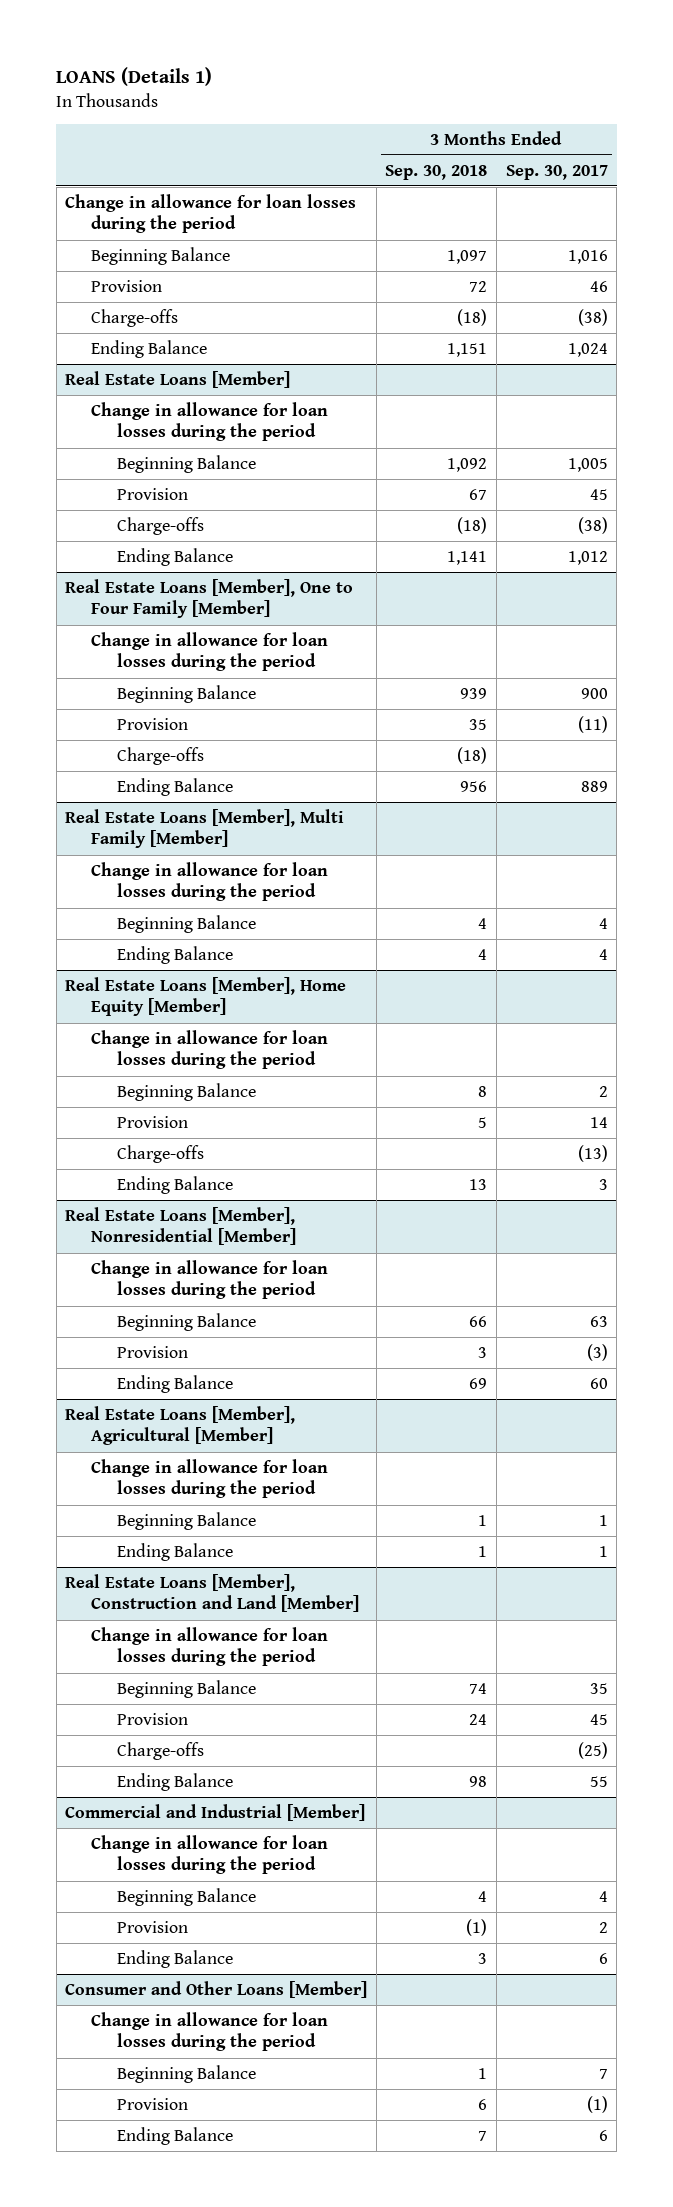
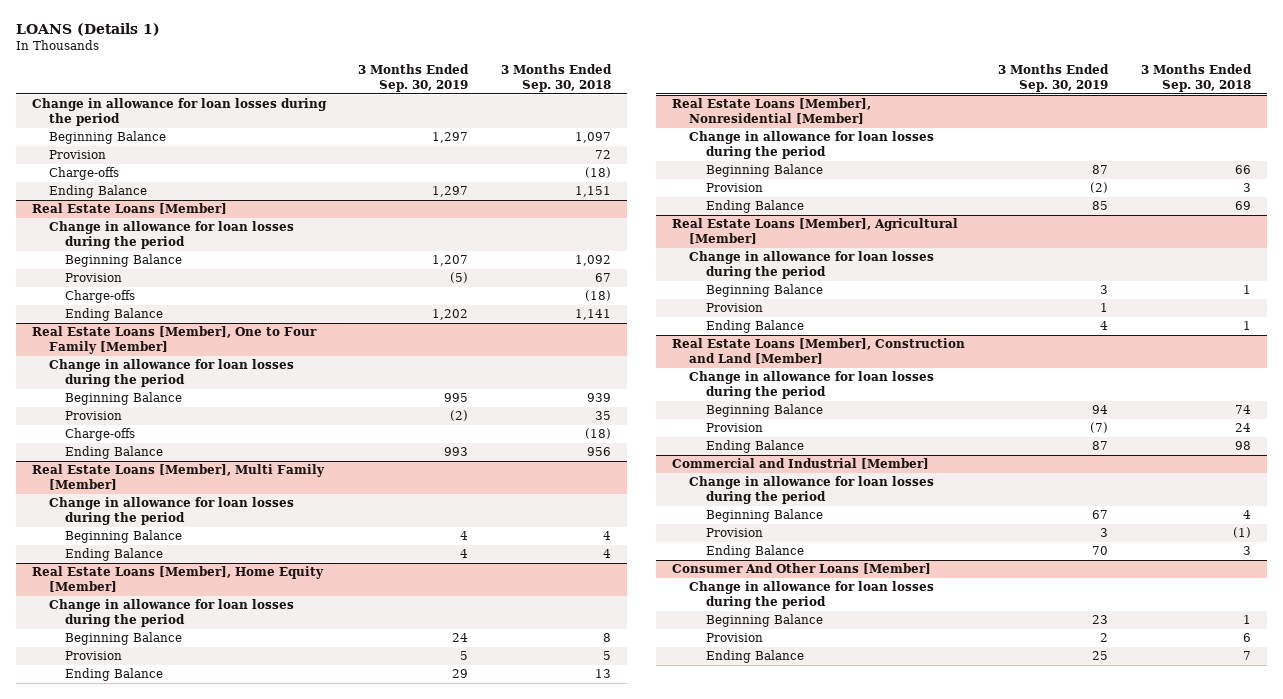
- | 3 Months Ended Sep. 30, 2018 | 3 Months Ended Sep. 30, 2017
+ | 3 Months Ended Sep. 30, 2019 | 3 Months Ended Sep. 30, 2018
@ Real Estate Loans [Member], Home Equity [Member]
- Charge-offs | | (13)
@ Real Estate Loans [Member], Agricultural [Member]
+ Provision | 1 |
@ Real Estate Loans [Member], Construction and Land [Member]
- Charge-offs | | (25)
- Consumer and Other Loans [Member]
+ Consumer And Other Loans [Member]

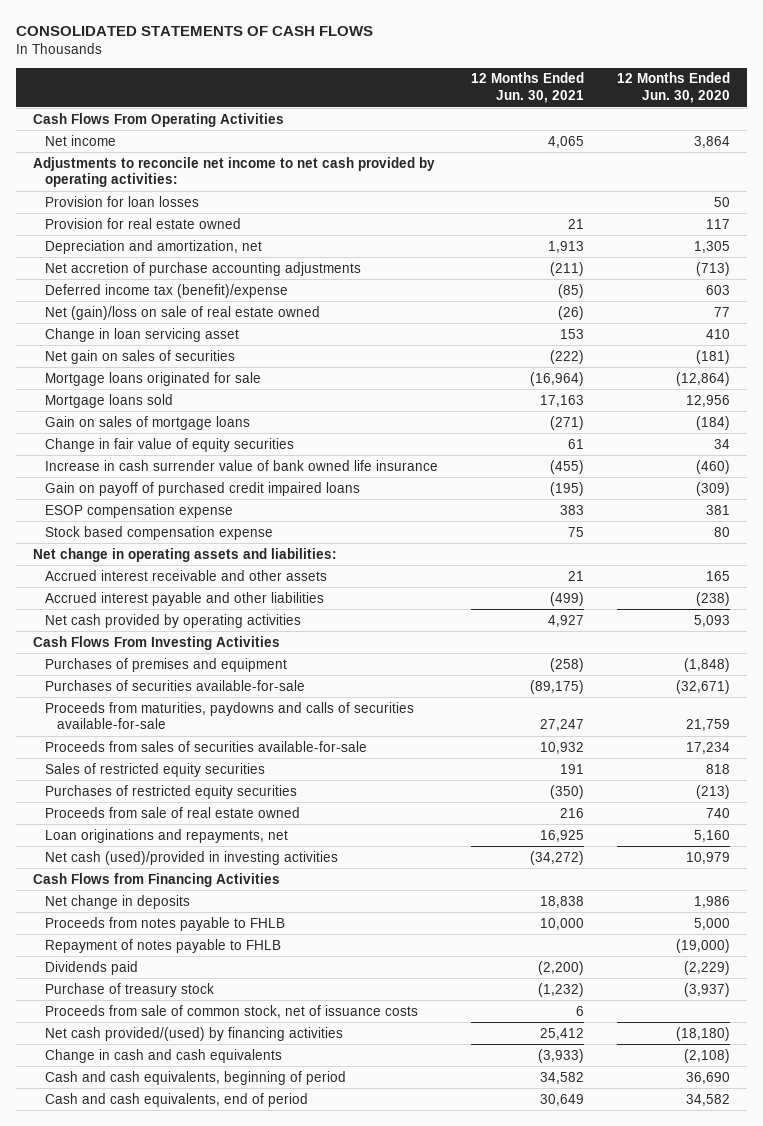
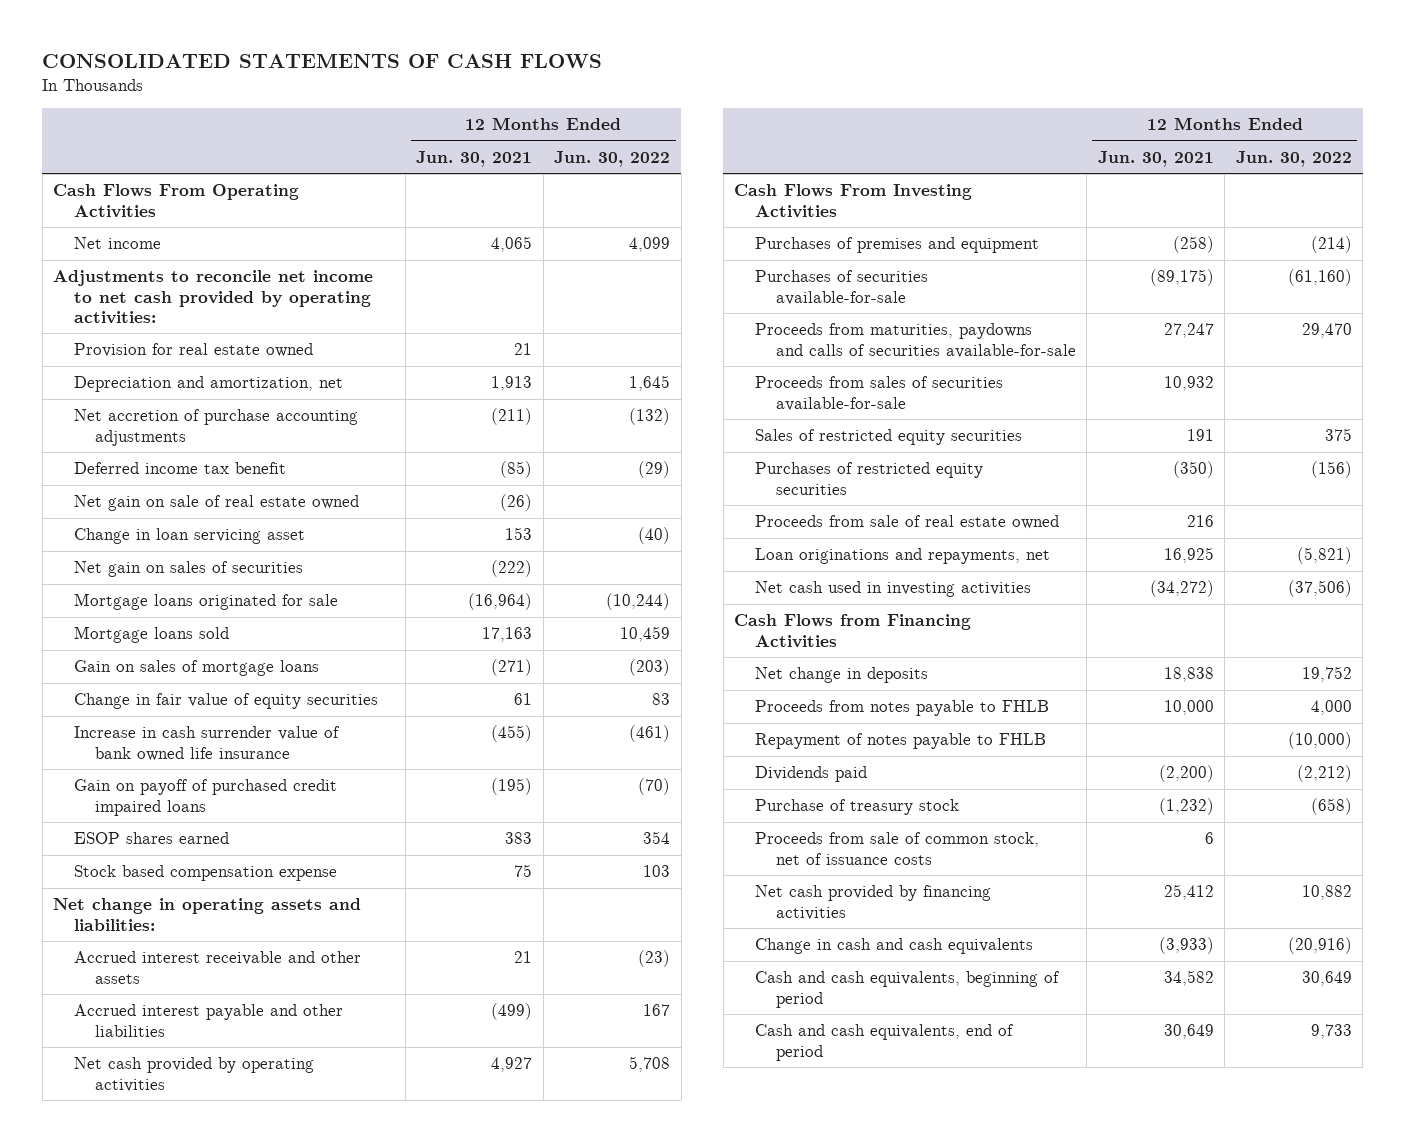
- | 12 Months Ended Jun. 30, 2021 | 12 Months Ended Jun. 30, 2020
+ | 12 Months Ended Jun. 30, 2021 | 12 Months Ended Jun. 30, 2022
- Provision for loan losses | | 50
- Deferred income tax (benefit)/expense | (85) | 603
- Net (gain)/loss on sale of real estate owned | (26) | 77
+ Deferred income tax benefit | (85) | (29)
+ Net gain on sale of real estate owned | (26) |
- ESOP compensation expense | 383 | 381
+ ESOP shares earned | 383 | 354
- Net cash (used)/provided in investing activities | (34,272) | 10,979
+ Net cash used in investing activities | (34,272) | (37,506)
- Net cash provided/(used) by financing activities | 25,412 | (18,180)
+ Net cash provided by financing activities | 25,412 | 10,882

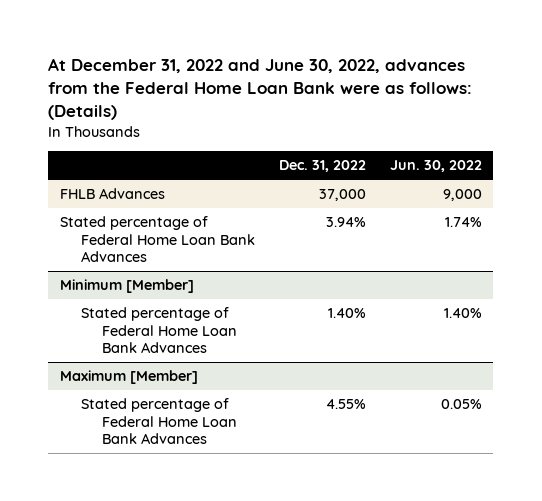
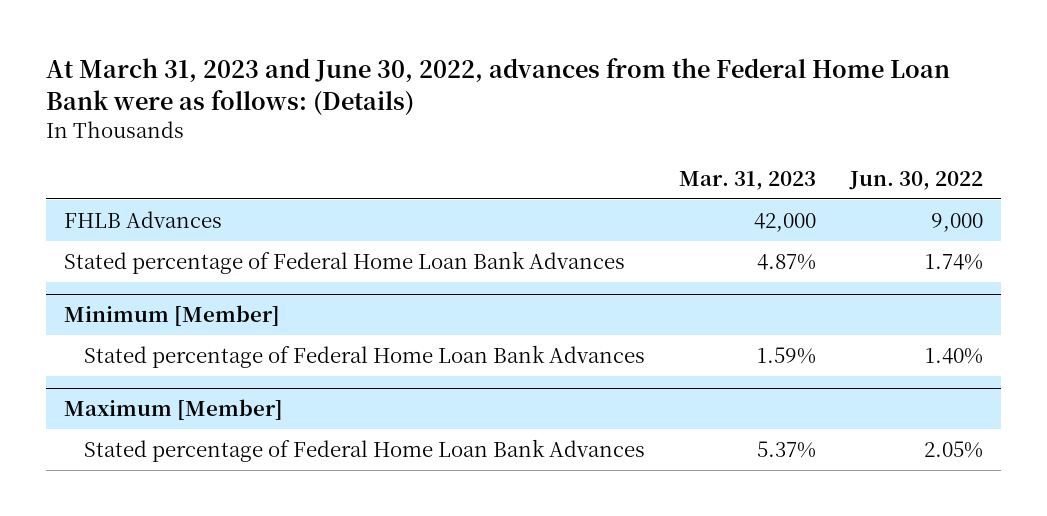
- At December 31, 2022 and June 30, 2022, advances from the Federal Home Loan Bank were as follows: (Details)
+ At March 31, 2023 and June 30, 2022, advances from the Federal Home Loan Bank were as follows: (Details)
- | Dec. 31, 2022 | Jun. 30, 2022
+ | Mar. 31, 2023 | Jun. 30, 2022
@ Maximum [Member]
- Stated percentage of Federal Home Loan Bank Advances | 4.55% | 0.05%
+ Stated percentage of Federal Home Loan Bank Advances | 5.37% | 2.05%

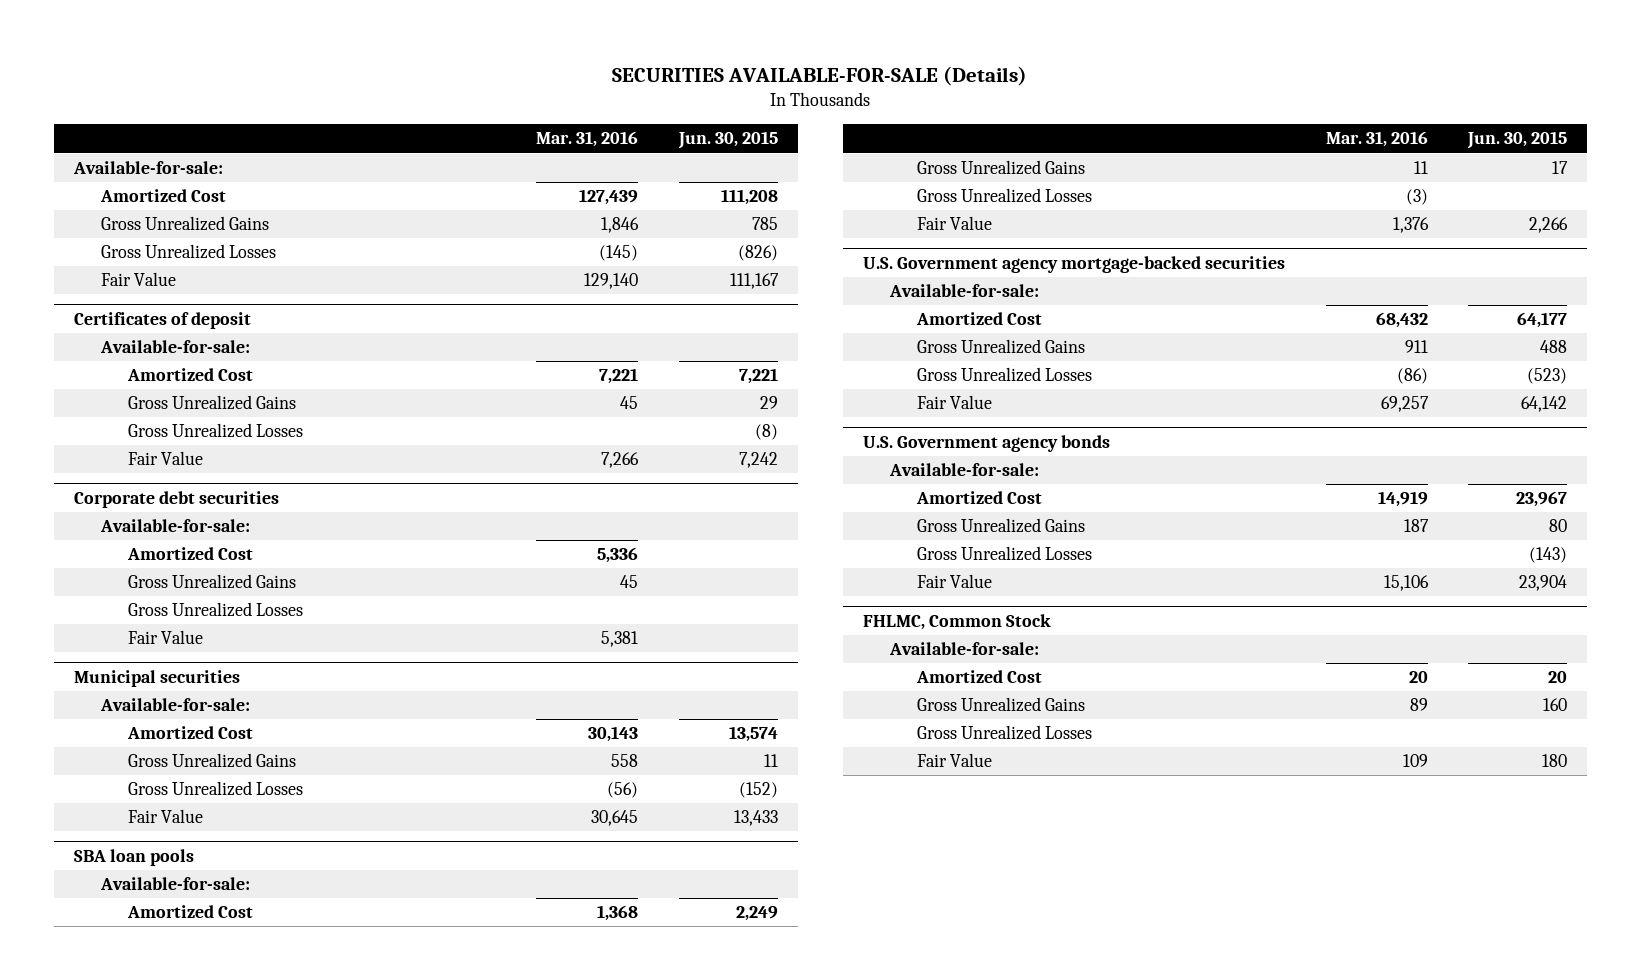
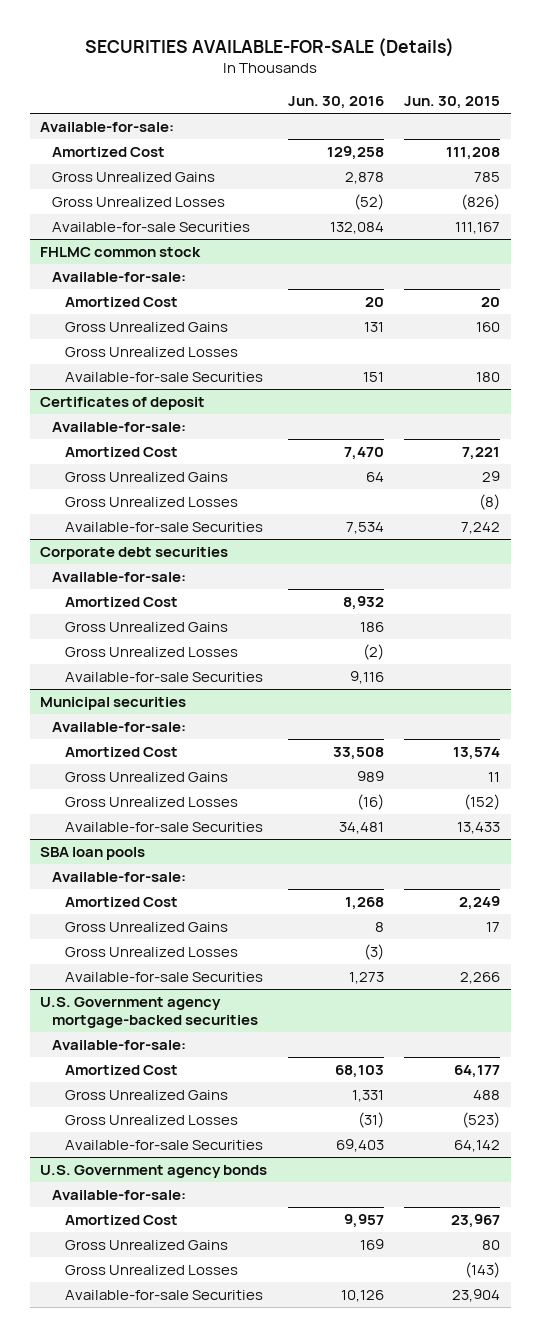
- | Mar. 31, 2016 | Jun. 30, 2015
+ | Jun. 30, 2016 | Jun. 30, 2015
- Fair Value | 129,140 | 111,167
+ Available-for-sale Securities | 132,084 | 111,167
+ FHLMC common stock
+ Available-for-sale:
+ Amortized Cost | 20 | 20
+ Gross Unrealized Gains | 131 | 160
+ Gross Unrealized Losses
+ Available-for-sale Securities | 151 | 180
@ Certificates of deposit
- Fair Value | 7,266 | 7,242
+ Available-for-sale Securities | 7,534 | 7,242
@ Corporate debt securities
- Fair Value | 5,381 |
+ Available-for-sale Securities | 9,116 |
@ Municipal securities
- Fair Value | 30,645 | 13,433
+ Available-for-sale Securities | 34,481 | 13,433
@ SBA loan pools
- Fair Value | 1,376 | 2,266
+ Available-for-sale Securities | 1,273 | 2,266
@ U.S. Government agency mortgage-backed securities
- Fair Value | 69,257 | 64,142
+ Available-for-sale Securities | 69,403 | 64,142
@ U.S. Government agency bonds
- Fair Value | 15,106 | 23,904
- FHLMC, Common Stock
- Available-for-sale:
- Amortized Cost | 20 | 20
- Gross Unrealized Gains | 89 | 160
- Gross Unrealized Losses
- Fair Value | 109 | 180
@ U.S. Government agency bonds
+ Available-for-sale Securities | 10,126 | 23,904

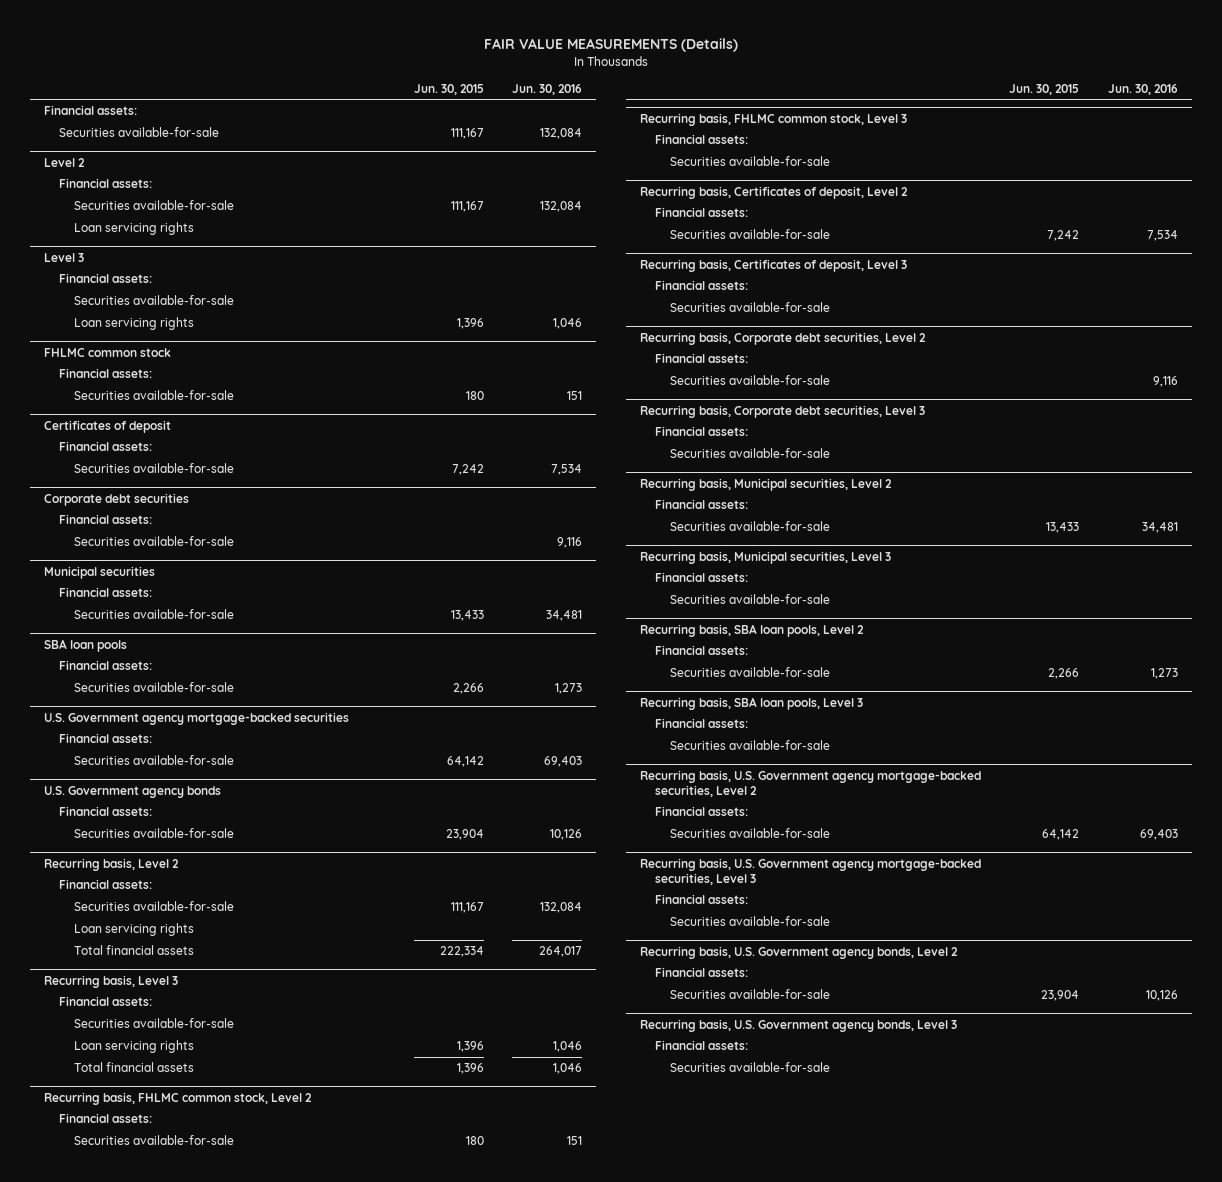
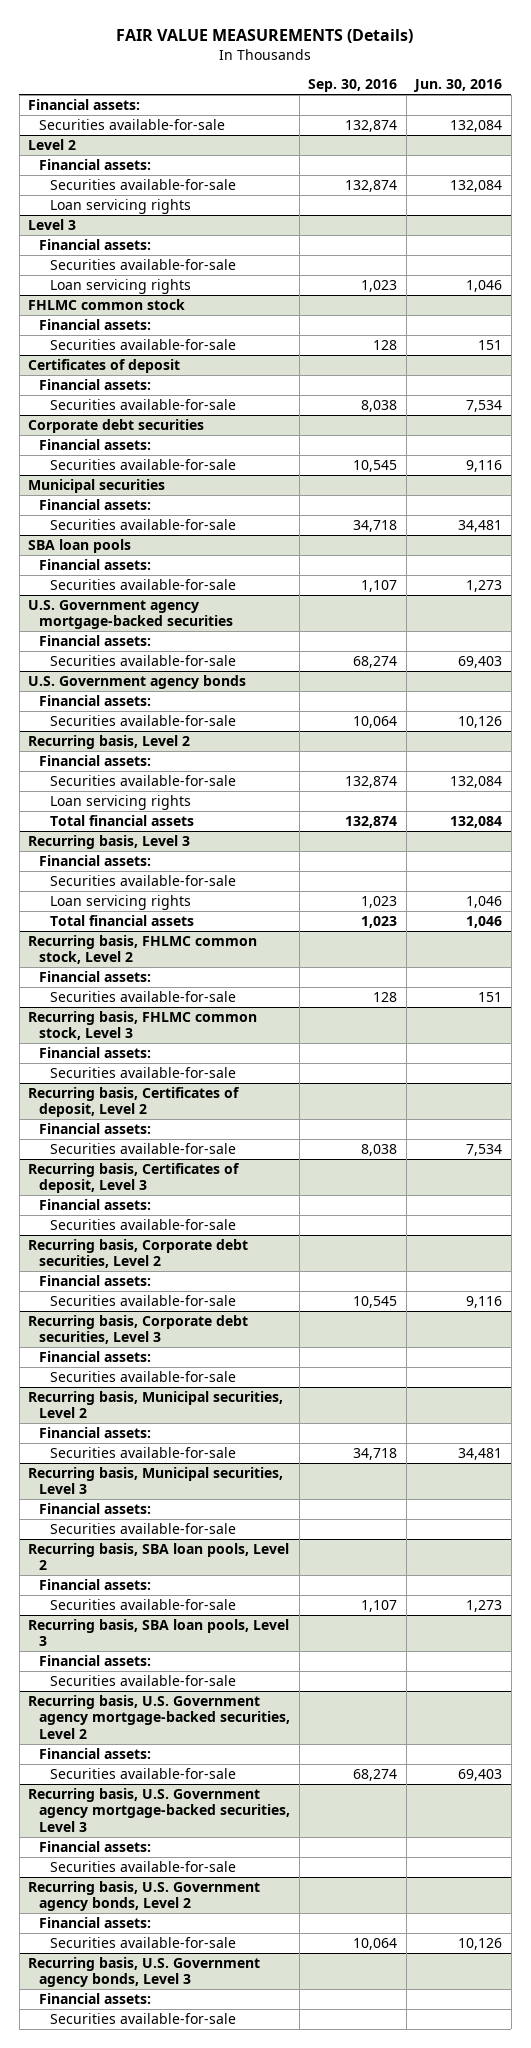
- | Jun. 30, 2015 | Jun. 30, 2016
+ | Sep. 30, 2016 | Jun. 30, 2016
@ Recurring basis, Level 2
- Total financial assets | 222,334 | 264,017
+ Total financial assets | 132,874 | 132,084

